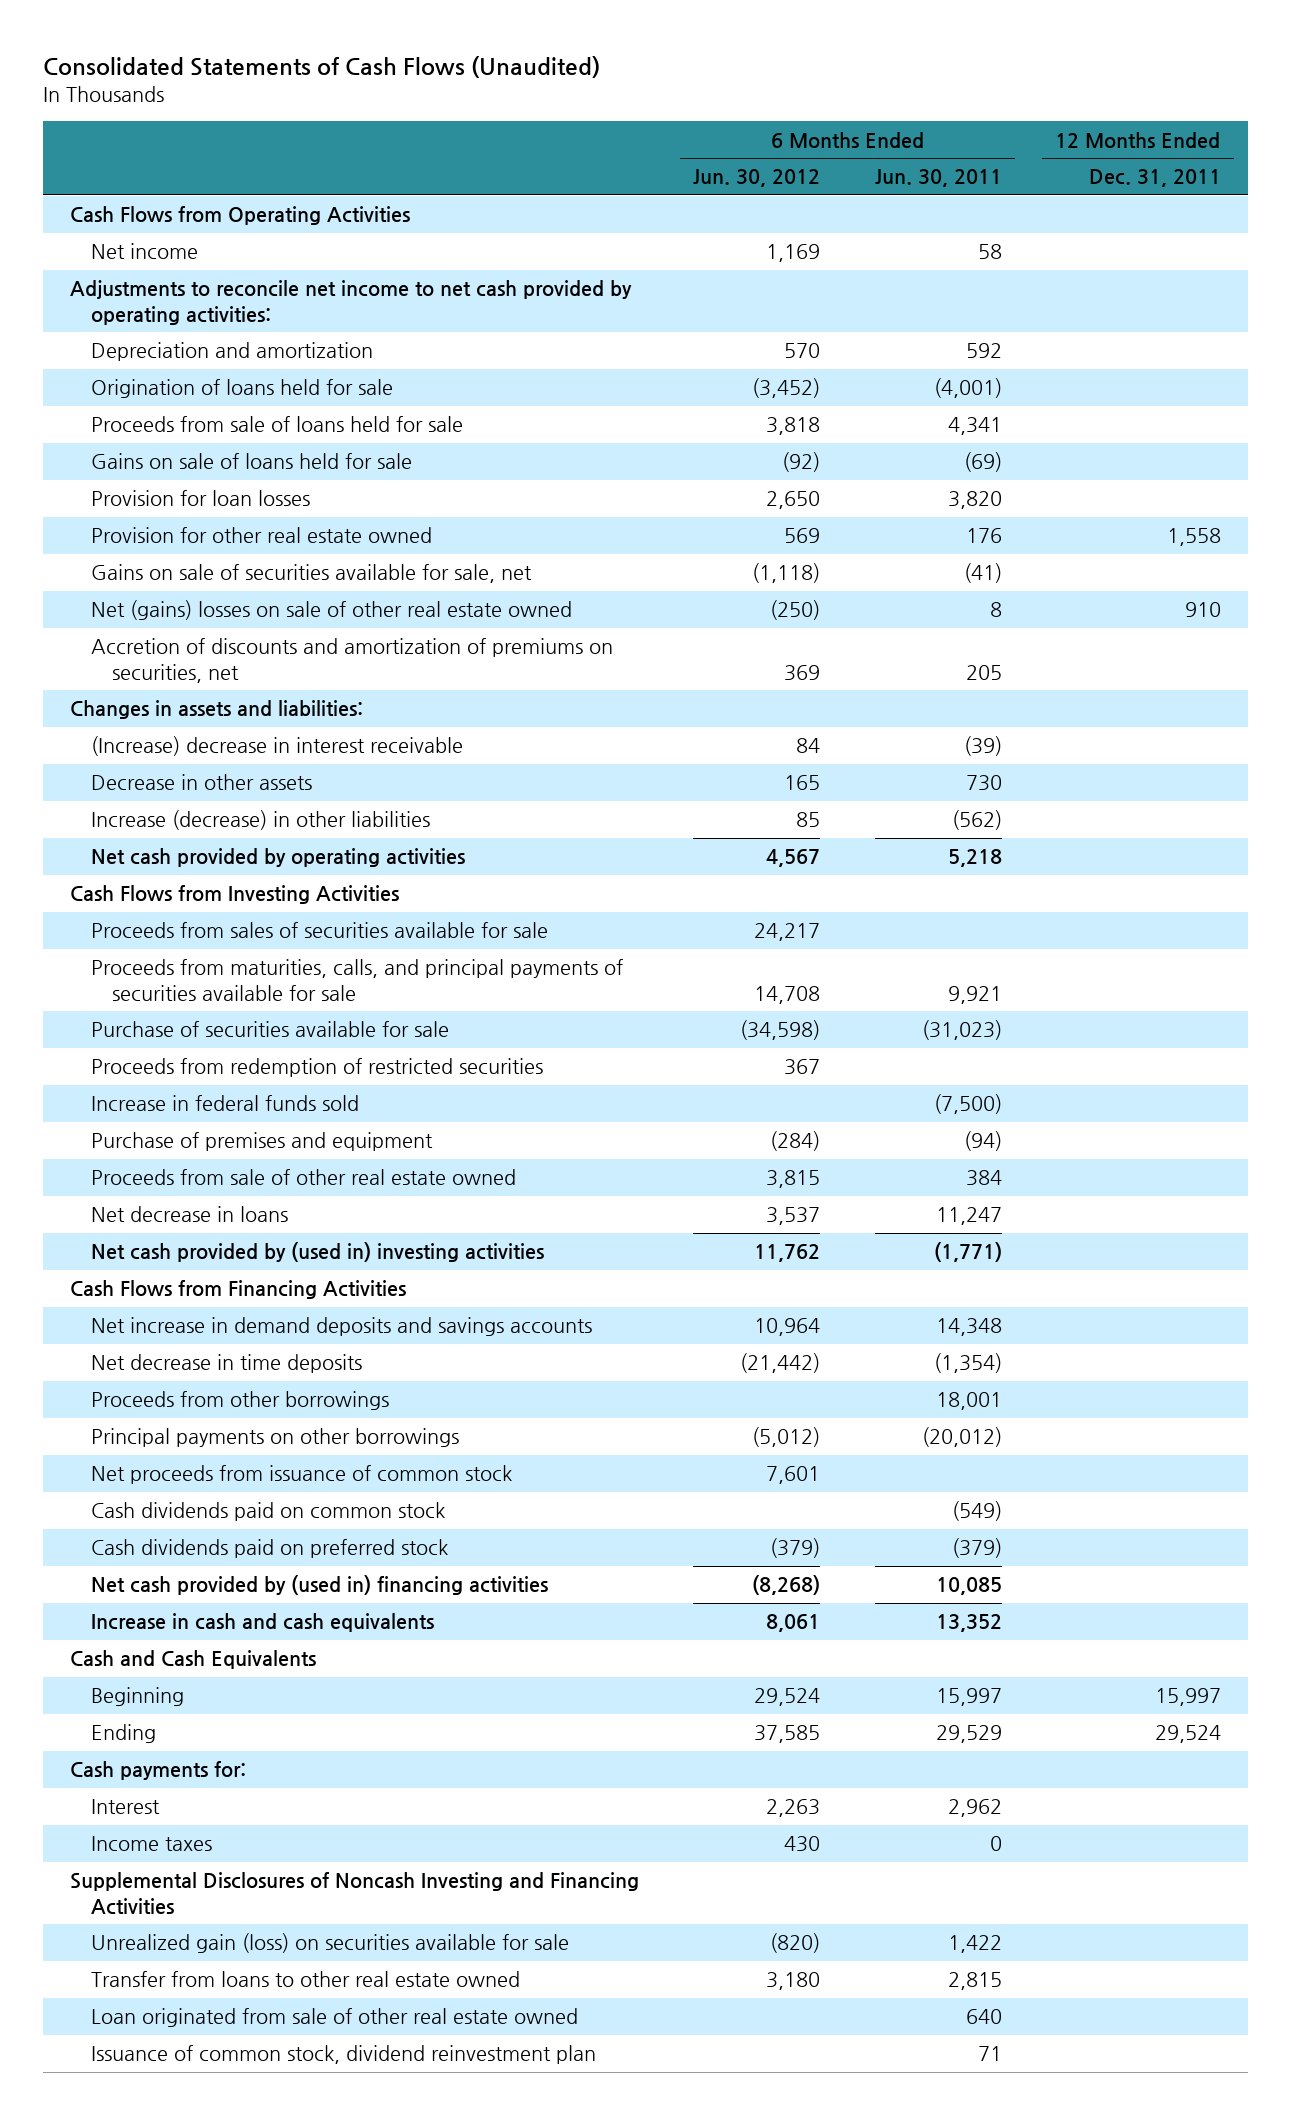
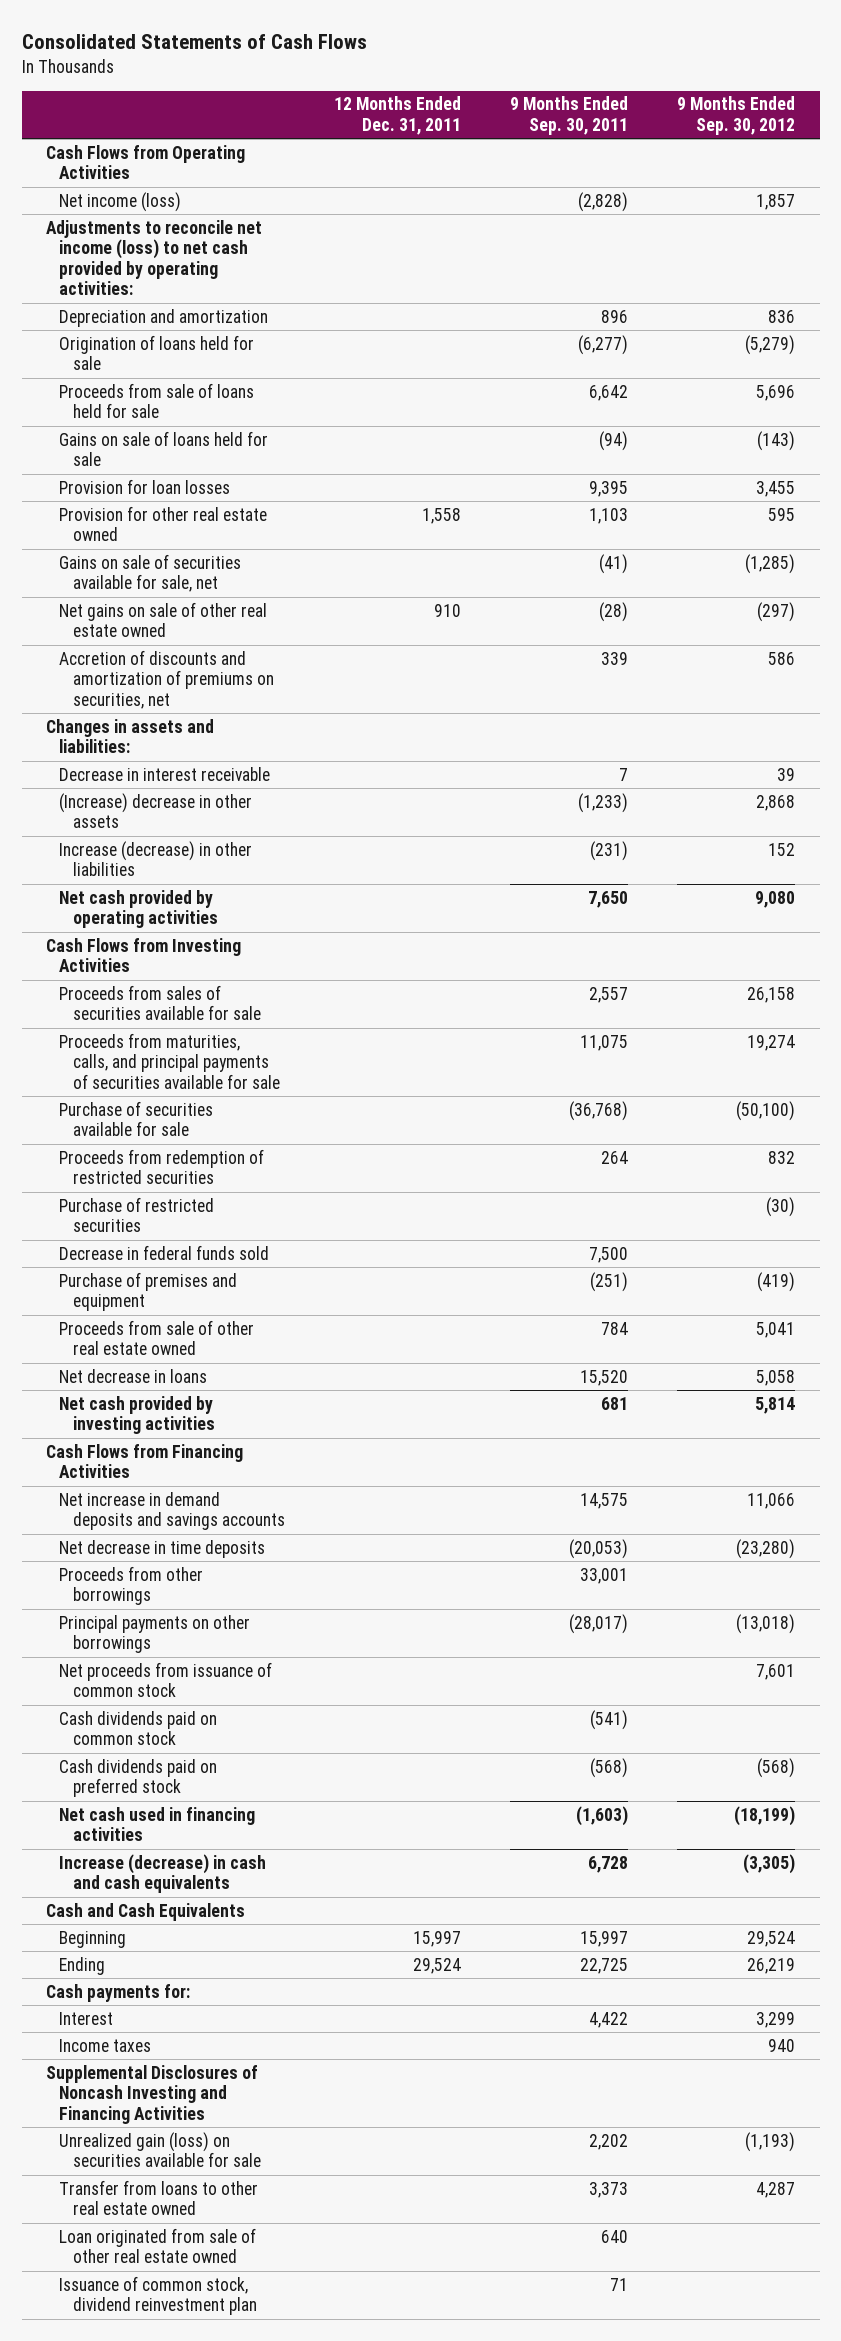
- Consolidated Statements of Cash Flows (Unaudited)
+ Consolidated Statements of Cash Flows
- | 6 Months Ended Jun. 30, 2012 | 6 Months Ended Jun. 30, 2011 | 12 Months Ended Dec. 31, 2011
+ | 12 Months Ended Dec. 31, 2011 | 9 Months Ended Sep. 30, 2011 | 9 Months Ended Sep. 30, 2012
- Net income | 1,169 | 58 |
- Adjustments to reconcile net income to net cash provided by operating activities:
+ Net income (loss) | | (2,828) | 1,857
+ Adjustments to reconcile net income (loss) to net cash provided by operating activities:
- Net (gains) losses on sale of other real estate owned | (250) | 8 | 910
+ Net gains on sale of other real estate owned | 910 | (28) | (297)
- (Increase) decrease in interest receivable | 84 | (39) |
- Decrease in other assets | 165 | 730 |
+ Decrease in interest receivable | | 7 | 39
+ (Increase) decrease in other assets | | (1,233) | 2,868
- Increase in federal funds sold | | (7,500) |
+ Purchase of restricted securities | | | (30)
+ Decrease in federal funds sold | | 7,500 |
- Net cash provided by (used in) investing activities | 11,762 | (1,771) |
+ Net cash provided by investing activities | | 681 | 5,814
- Net cash provided by (used in) financing activities | (8,268) | 10,085 |
- Increase in cash and cash equivalents | 8,061 | 13,352 |
+ Net cash used in financing activities | | (1,603) | (18,199)
+ Increase (decrease) in cash and cash equivalents | | 6,728 | (3,305)

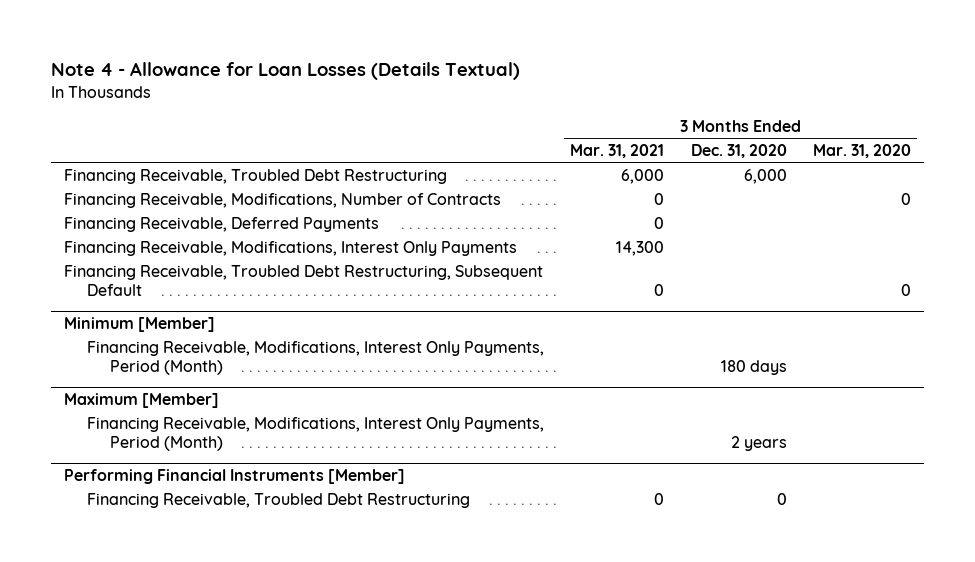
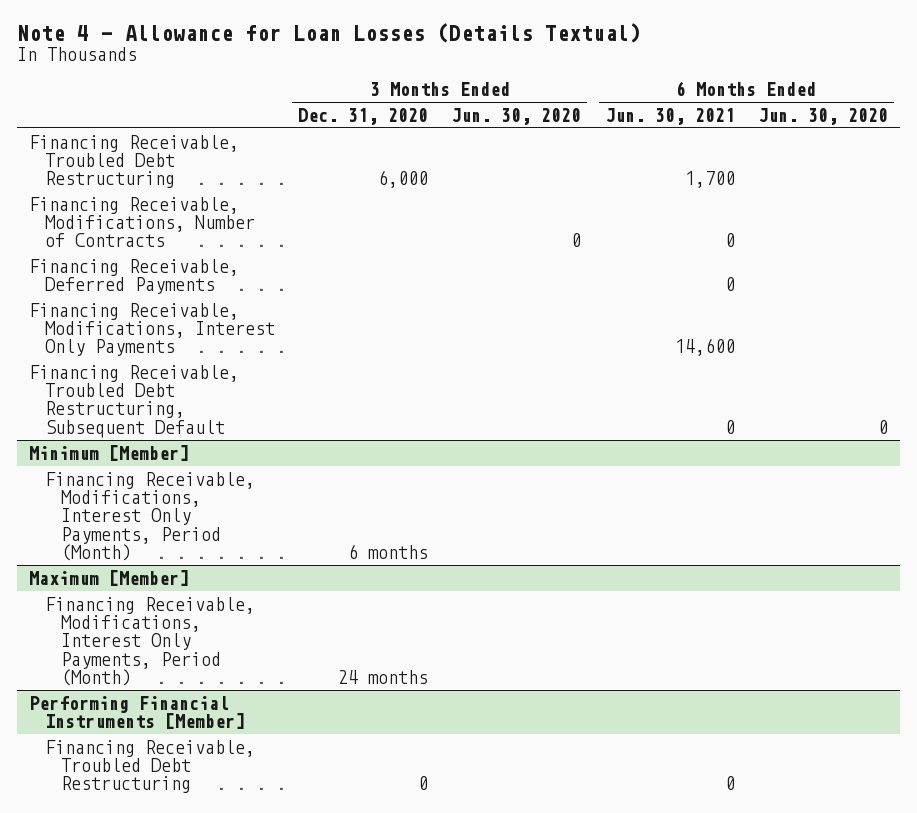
- | 3 Months Ended Mar. 31, 2021 | 3 Months Ended Dec. 31, 2020 | 3 Months Ended Mar. 31, 2020
+ | 3 Months Ended Dec. 31, 2020 | 3 Months Ended Jun. 30, 2020 | 6 Months Ended Jun. 30, 2021 | 6 Months Ended Jun. 30, 2020
@ Minimum [Member]
- Financing Receivable, Modifications, Interest Only Payments, Period (Month) | | 180 days |
+ Financing Receivable, Modifications, Interest Only Payments, Period (Month) | 6 months | | |
@ Maximum [Member]
- Financing Receivable, Modifications, Interest Only Payments, Period (Month) | | 2 years |
+ Financing Receivable, Modifications, Interest Only Payments, Period (Month) | 24 months | | |

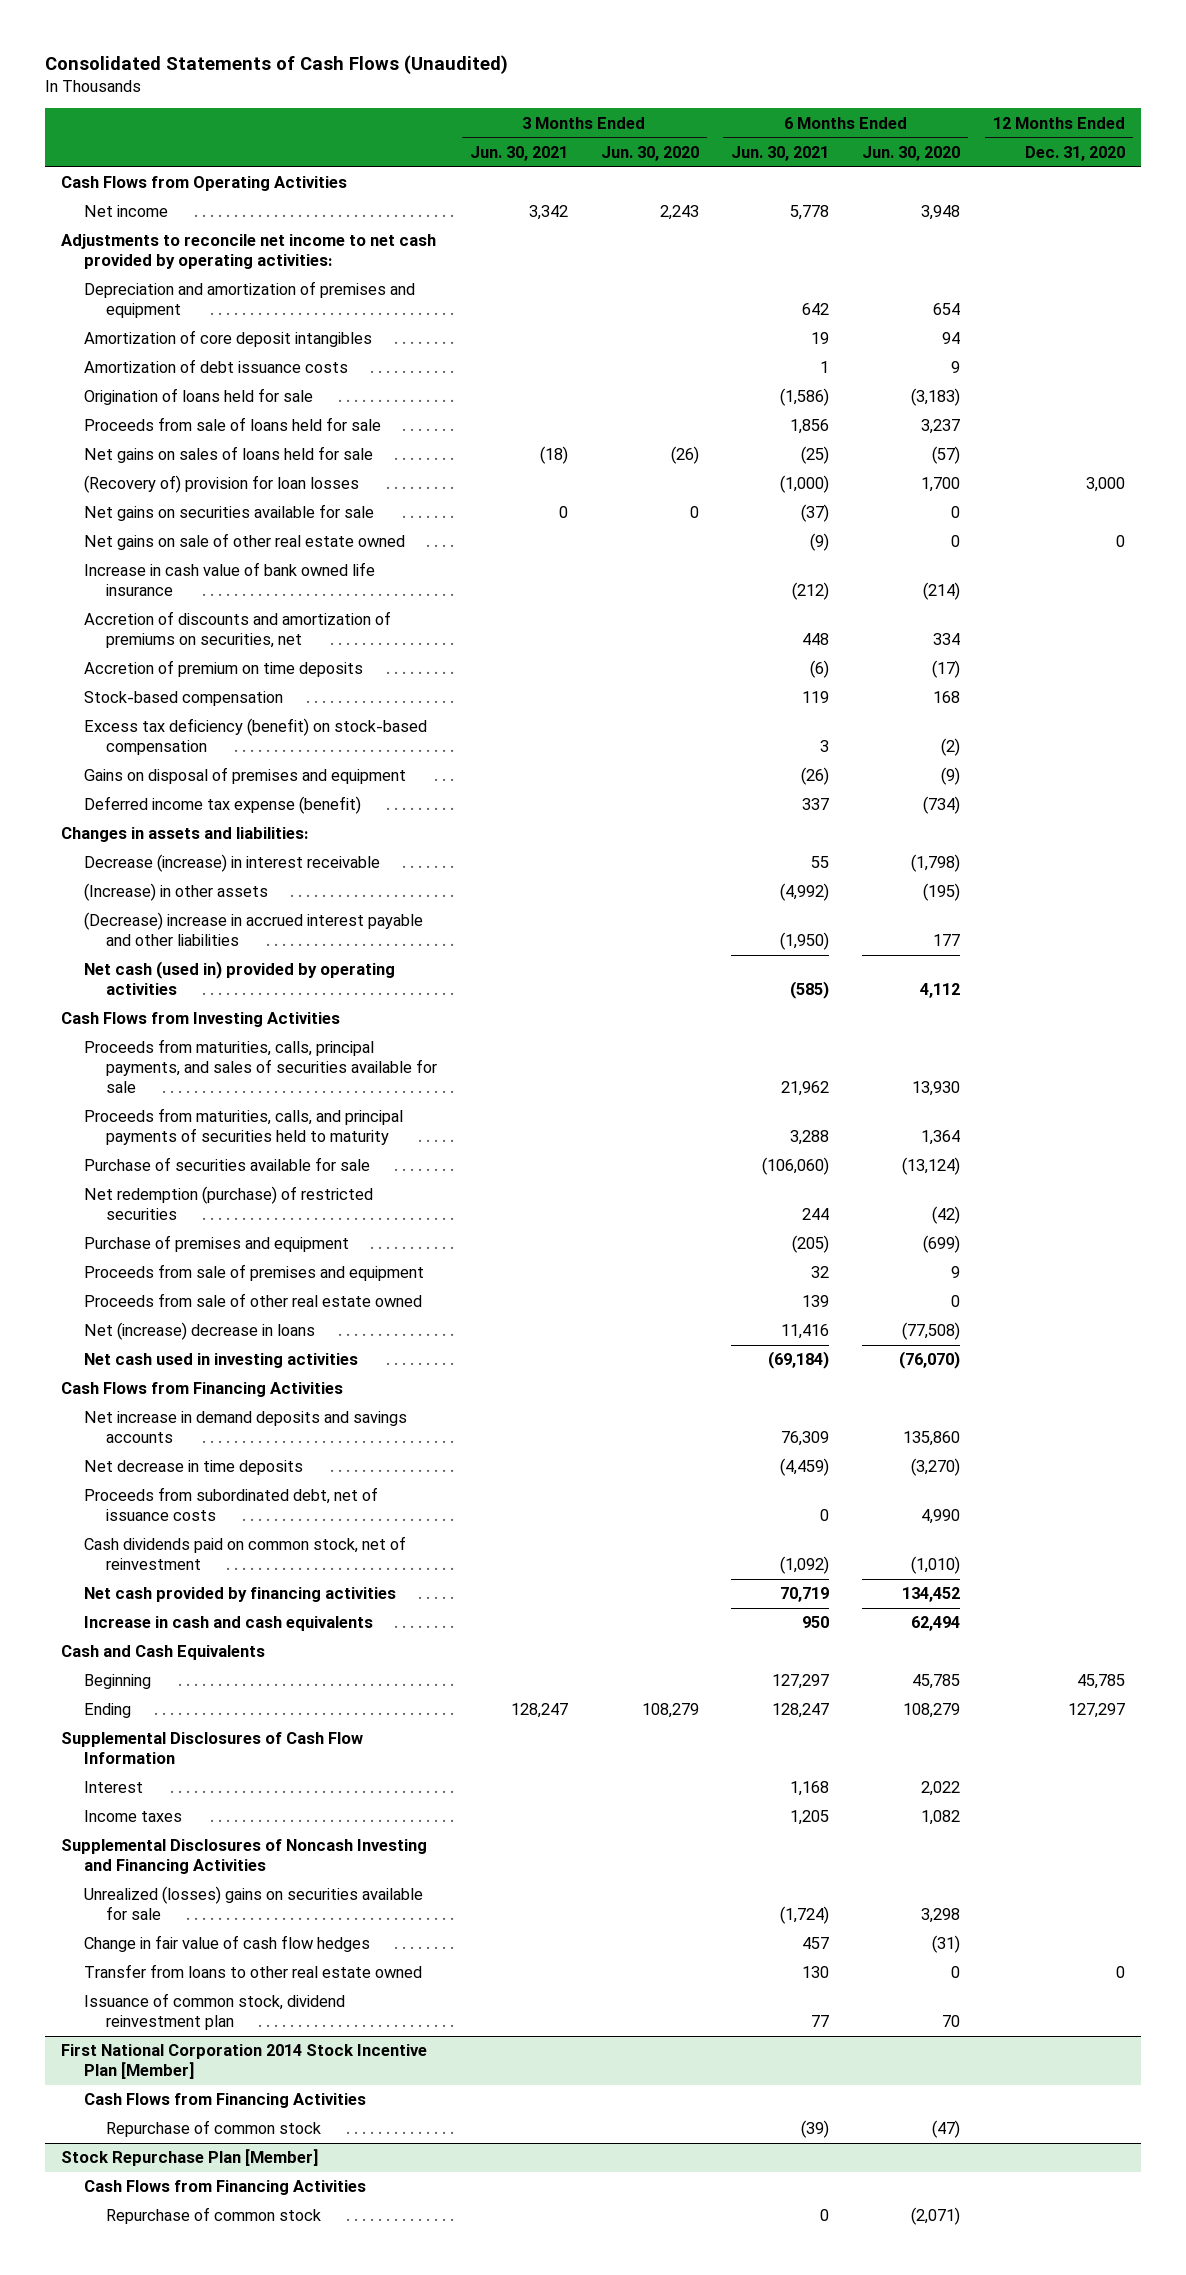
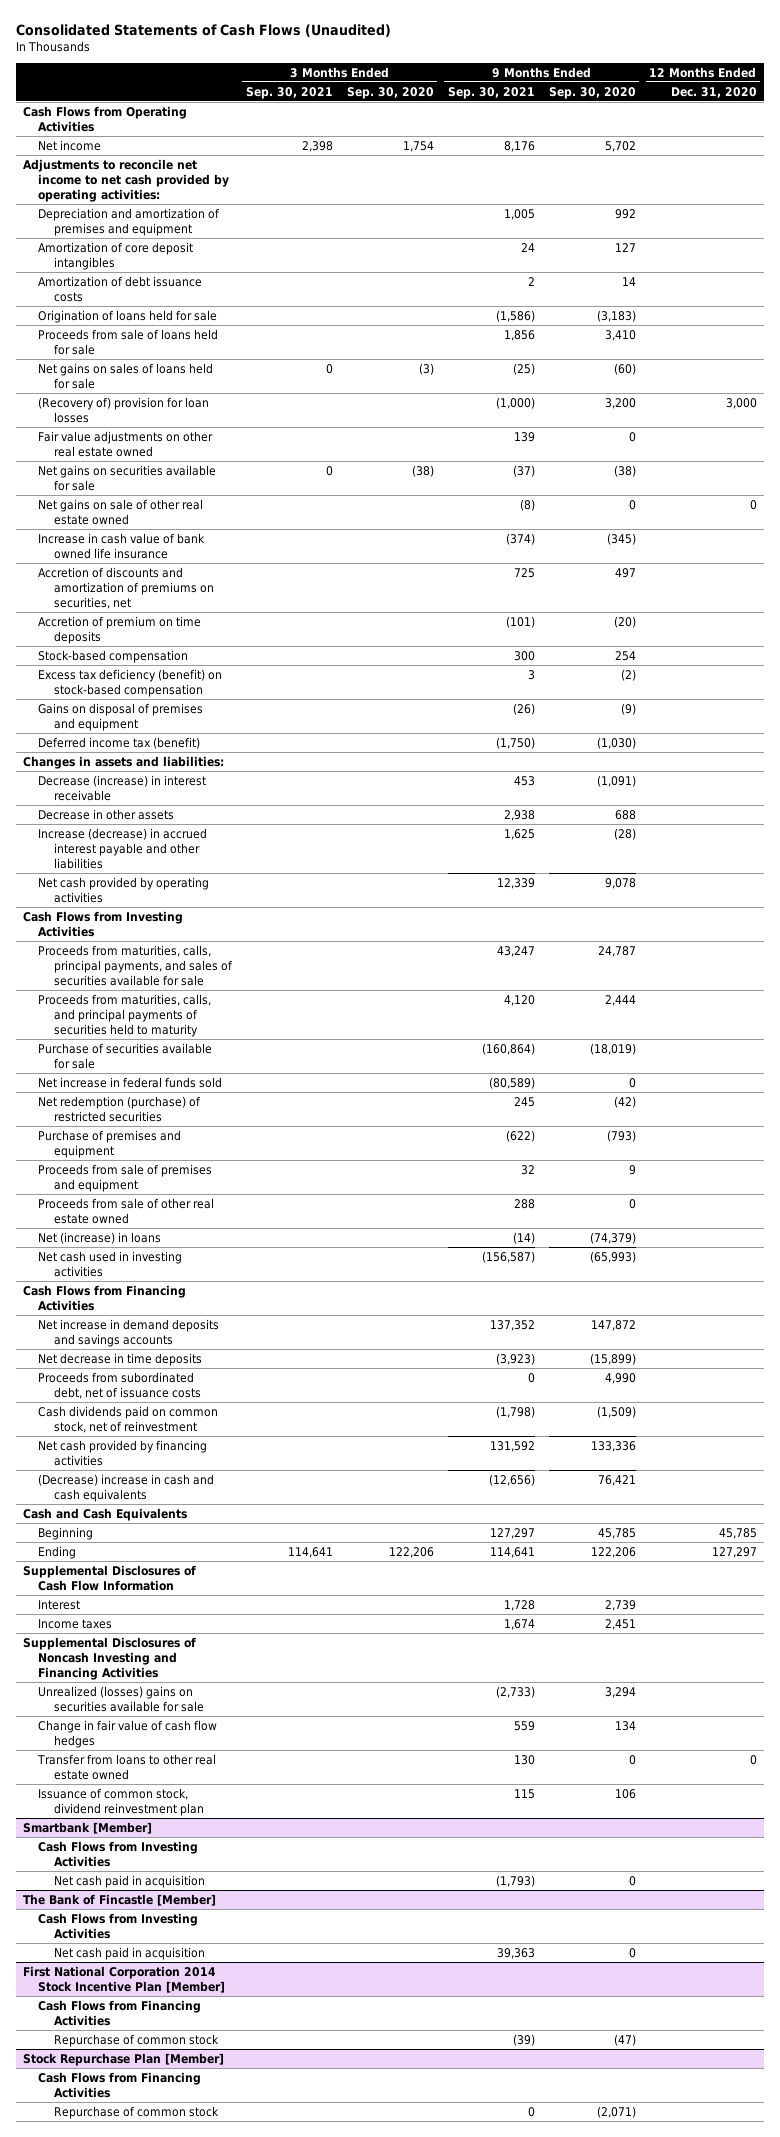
- | 3 Months Ended Jun. 30, 2021 | 3 Months Ended Jun. 30, 2020 | 6 Months Ended Jun. 30, 2021 | 6 Months Ended Jun. 30, 2020 | 12 Months Ended Dec. 31, 2020
+ | 3 Months Ended Sep. 30, 2021 | 3 Months Ended Sep. 30, 2020 | 9 Months Ended Sep. 30, 2021 | 9 Months Ended Sep. 30, 2020 | 12 Months Ended Dec. 31, 2020
+ Fair value adjustments on other real estate owned | | | 139 | 0 |
- Deferred income tax expense (benefit) | | | 337 | (734) |
+ Deferred income tax (benefit) | | | (1,750) | (1,030) |
- (Increase) in other assets | | | (4,992) | (195) |
- (Decrease) increase in accrued interest payable and other liabilities | | | (1,950) | 177 |
- Net cash (used in) provided by operating activities | | | (585) | 4,112 |
+ Decrease in other assets | | | 2,938 | 688 |
+ Increase (decrease) in accrued interest payable and other liabilities | | | 1,625 | (28) |
+ Net cash provided by operating activities | | | 12,339 | 9,078 |
+ Net increase in federal funds sold | | | (80,589) | 0 |
- Net (increase) decrease in loans | | | 11,416 | (77,508) |
+ Net (increase) in loans | | | (14) | (74,379) |
- Increase in cash and cash equivalents | | | 950 | 62,494 |
+ (Decrease) increase in cash and cash equivalents | | | (12,656) | 76,421 |
+ Smartbank [Member]
+ Cash Flows from Investing Activities
+ Net cash paid in acquisition | | | (1,793) | 0 |
+ The Bank of Fincastle [Member]
+ Cash Flows from Investing Activities
+ Net cash paid in acquisition | | | 39,363 | 0 |

